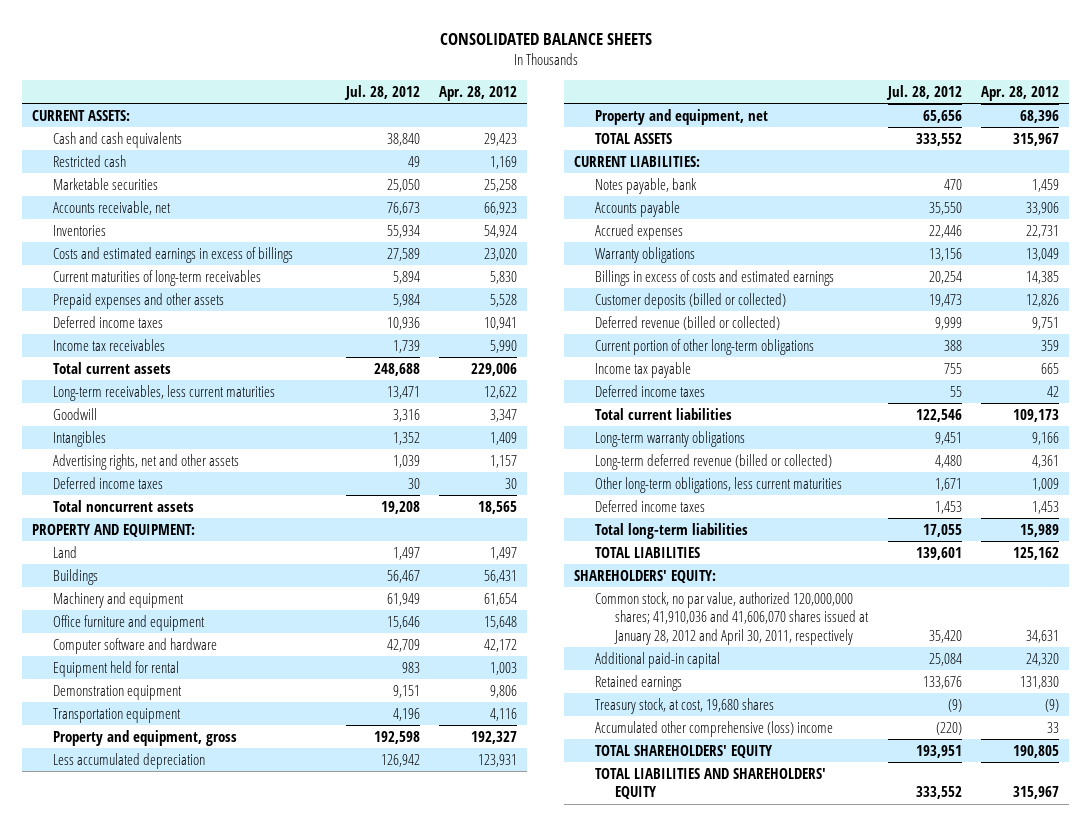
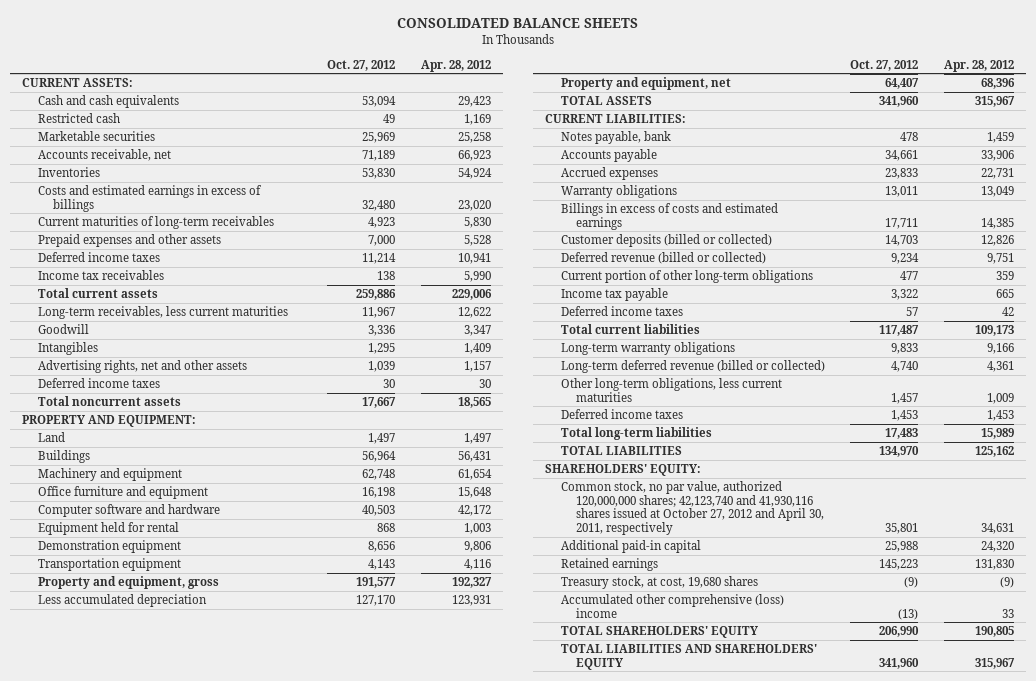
- | Jul. 28, 2012 | Apr. 28, 2012
+ | Oct. 27, 2012 | Apr. 28, 2012
- Common stock, no par value, authorized 120,000,000 shares; 41,910,036 and 41,606,070 shares issued at January 28, 2012 and April 30, 2011, respectively | 35,420 | 34,631
+ Common stock, no par value, authorized 120,000,000 shares; 42,123,740 and 41,930,116 shares issued at October 27, 2012 and April 30, 2011, respectively | 35,801 | 34,631

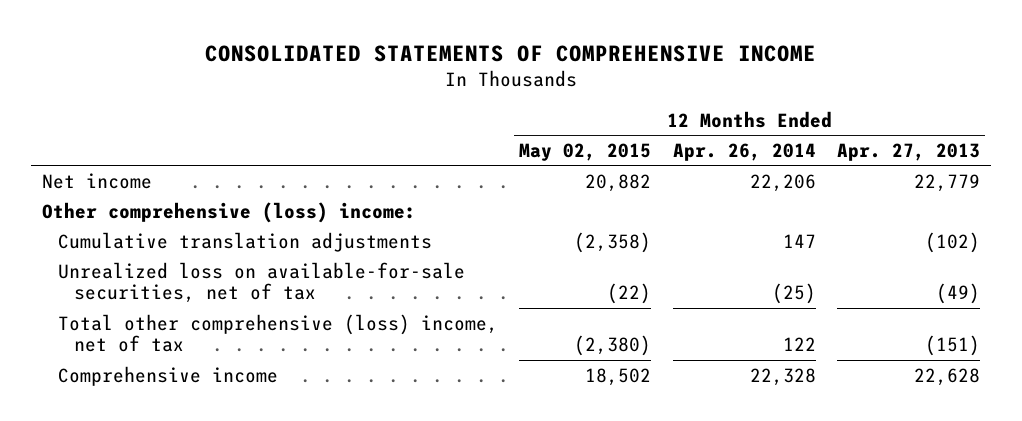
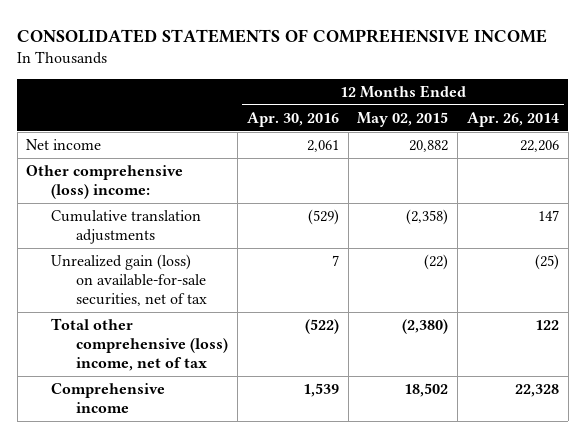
- | 12 Months Ended May 02, 2015 | 12 Months Ended Apr. 26, 2014 | 12 Months Ended Apr. 27, 2013
+ | 12 Months Ended Apr. 30, 2016 | 12 Months Ended May 02, 2015 | 12 Months Ended Apr. 26, 2014
- Unrealized loss on available-for-sale securities, net of tax | (22) | (25) | (49)
+ Unrealized gain (loss) on available-for-sale securities, net of tax | 7 | (22) | (25)

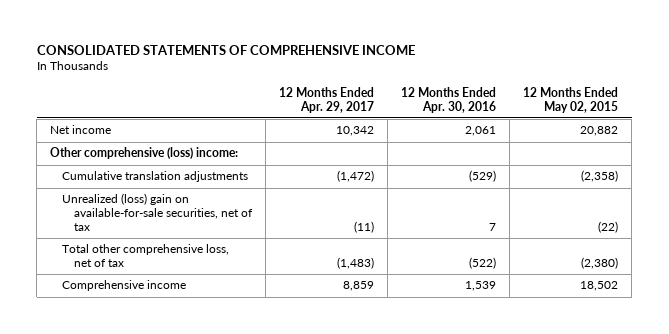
- | 12 Months Ended Apr. 30, 2016 | 12 Months Ended May 02, 2015 | 12 Months Ended Apr. 26, 2014
+ | 12 Months Ended Apr. 29, 2017 | 12 Months Ended Apr. 30, 2016 | 12 Months Ended May 02, 2015
- Unrealized gain (loss) on available-for-sale securities, net of tax | 7 | (22) | (25)
- Total other comprehensive (loss) income, net of tax | (522) | (2,380) | 122
+ Unrealized (loss) gain on available-for-sale securities, net of tax | (11) | 7 | (22)
+ Total other comprehensive loss, net of tax | (1,483) | (522) | (2,380)

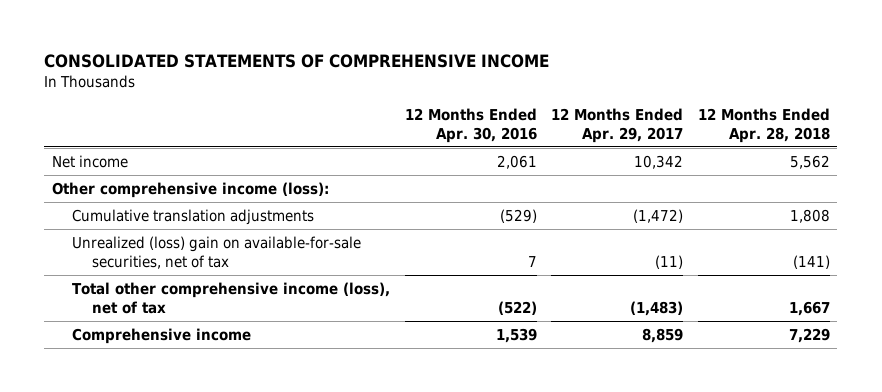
- | 12 Months Ended Apr. 29, 2017 | 12 Months Ended Apr. 30, 2016 | 12 Months Ended May 02, 2015
+ | 12 Months Ended Apr. 30, 2016 | 12 Months Ended Apr. 29, 2017 | 12 Months Ended Apr. 28, 2018
- Other comprehensive (loss) income:
+ Other comprehensive income (loss):
- Total other comprehensive loss, net of tax | (1,483) | (522) | (2,380)
+ Total other comprehensive income (loss), net of tax | (522) | (1,483) | 1,667

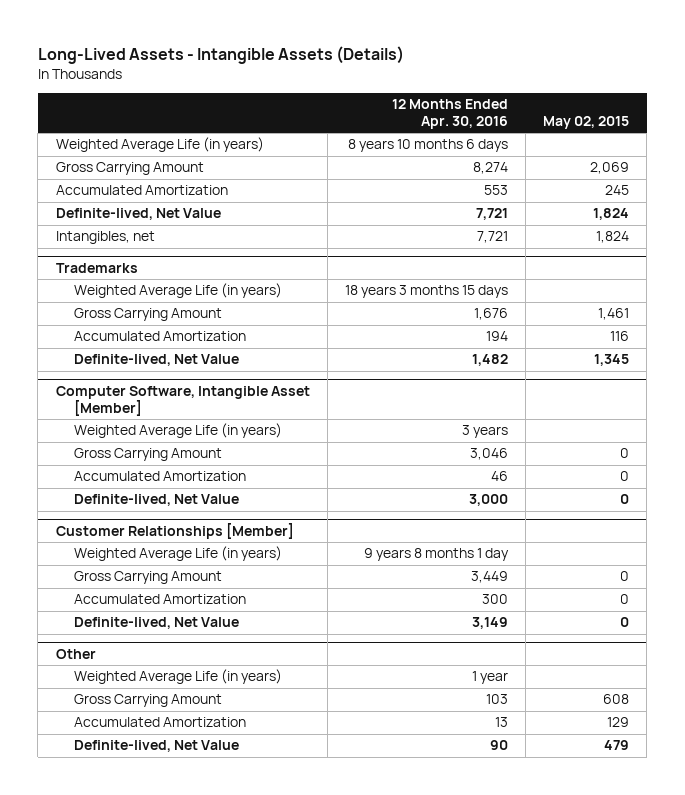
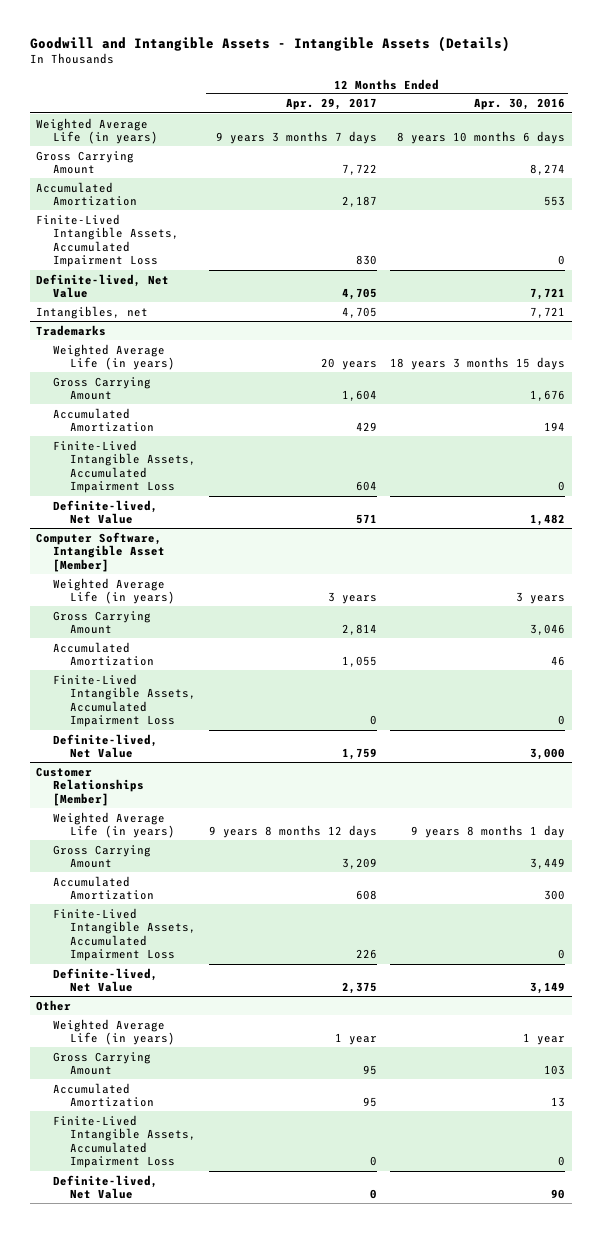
- Long-Lived Assets - Intangible Assets (Details)
+ Goodwill and Intangible Assets - Intangible Assets (Details)
- | 12 Months Ended Apr. 30, 2016 | May 02, 2015
+ | 12 Months Ended Apr. 29, 2017 | 12 Months Ended Apr. 30, 2016
+ Finite-Lived Intangible Assets, Accumulated Impairment Loss | 830 | 0
@ Trademarks
+ Finite-Lived Intangible Assets, Accumulated Impairment Loss | 604 | 0
@ Computer Software, Intangible Asset [Member]
+ Finite-Lived Intangible Assets, Accumulated Impairment Loss | 0 | 0
@ Customer Relationships [Member]
+ Finite-Lived Intangible Assets, Accumulated Impairment Loss | 226 | 0
@ Other
+ Finite-Lived Intangible Assets, Accumulated Impairment Loss | 0 | 0

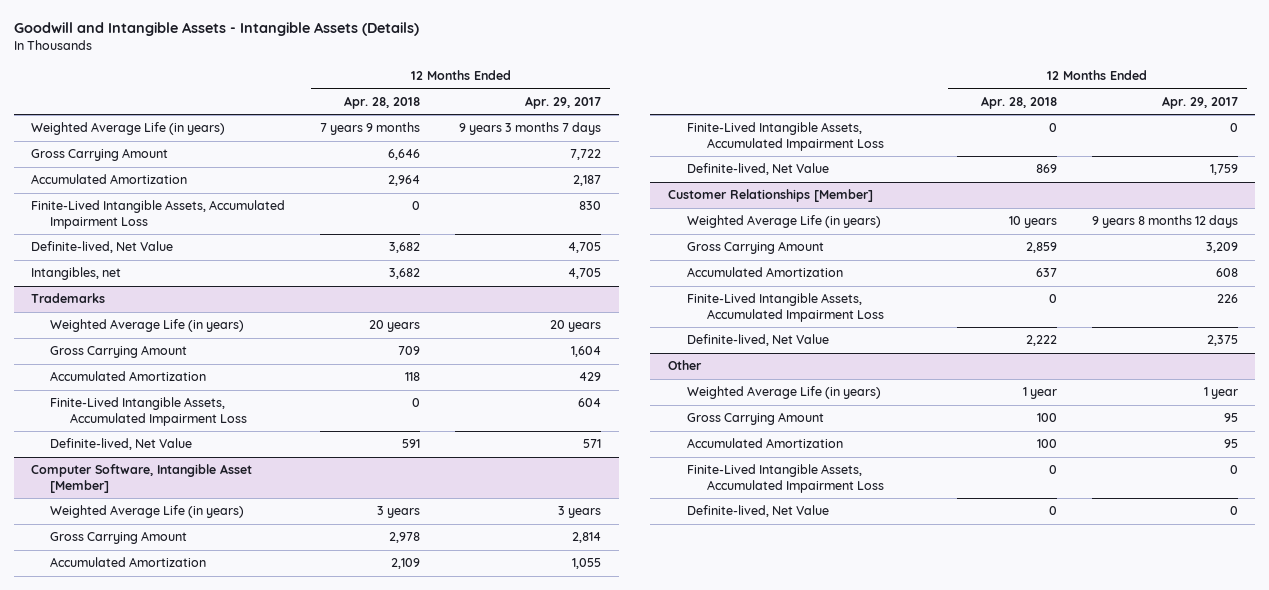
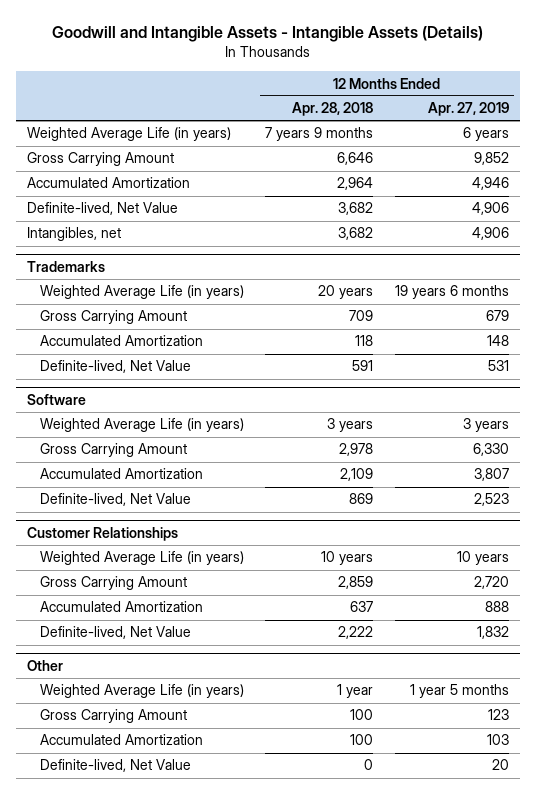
- | 12 Months Ended Apr. 28, 2018 | 12 Months Ended Apr. 29, 2017
+ | 12 Months Ended Apr. 28, 2018 | 12 Months Ended Apr. 27, 2019
- Finite-Lived Intangible Assets, Accumulated Impairment Loss | 0 | 830
@ Trademarks
- Finite-Lived Intangible Assets, Accumulated Impairment Loss | 0 | 604
- Computer Software, Intangible Asset [Member]
+ Software
- Finite-Lived Intangible Assets, Accumulated Impairment Loss | 0 | 0
- Customer Relationships [Member]
+ Customer Relationships
- Finite-Lived Intangible Assets, Accumulated Impairment Loss | 0 | 226
@ Other
- Finite-Lived Intangible Assets, Accumulated Impairment Loss | 0 | 0

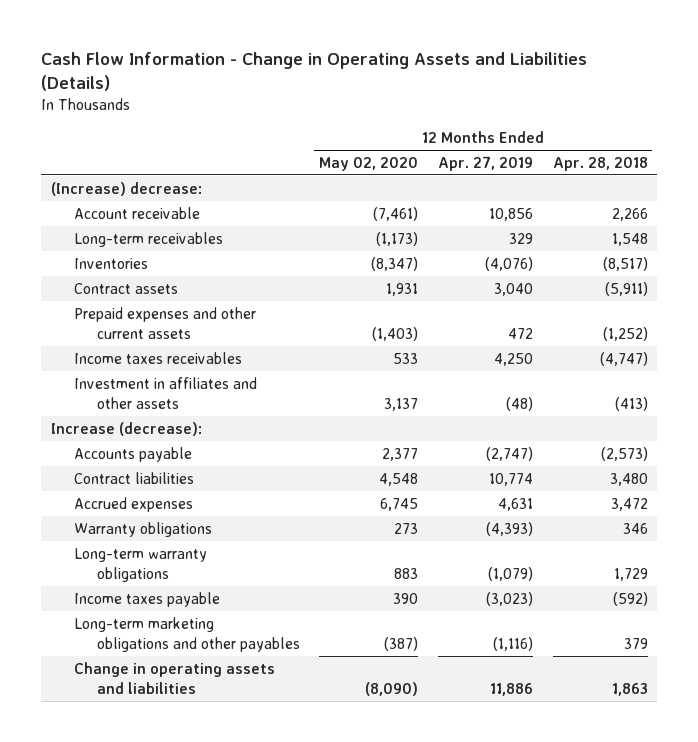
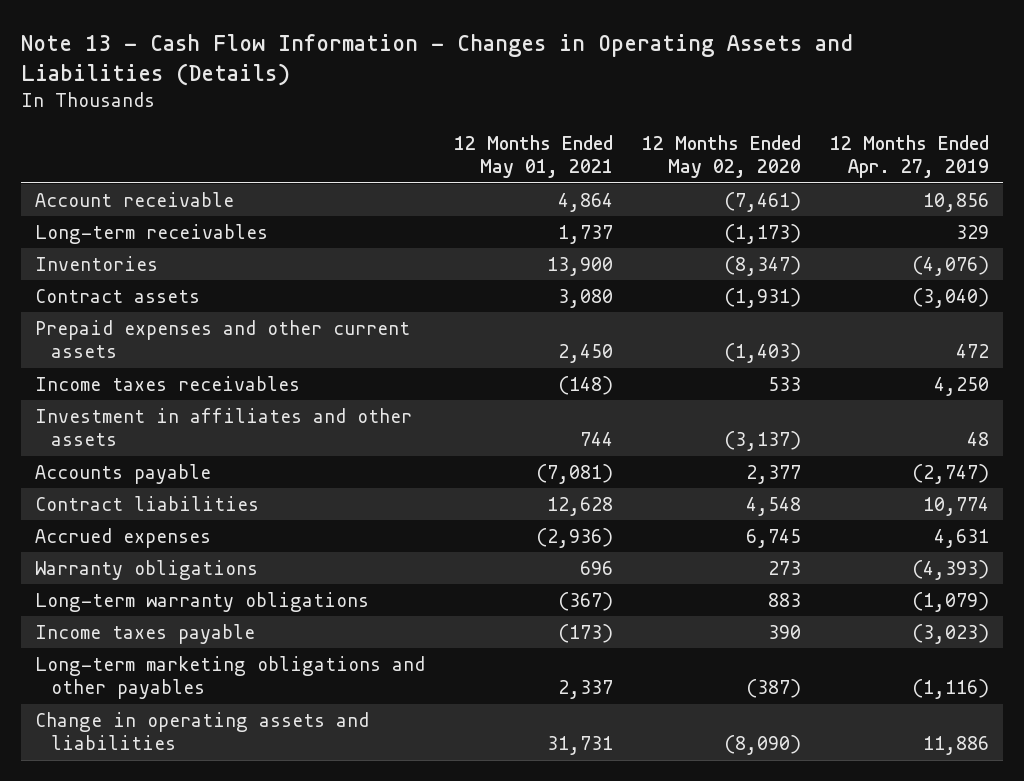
- Cash Flow Information - Change in Operating Assets and Liabilities (Details)
+ Note 13 - Cash Flow Information - Changes in Operating Assets and Liabilities (Details)
- | 12 Months Ended May 02, 2020 | 12 Months Ended Apr. 27, 2019 | 12 Months Ended Apr. 28, 2018
+ | 12 Months Ended May 01, 2021 | 12 Months Ended May 02, 2020 | 12 Months Ended Apr. 27, 2019
- (Increase) decrease:
- Contract assets | 1,931 | 3,040 | (5,911)
+ Contract assets | 3,080 | (1,931) | (3,040)
- Investment in affiliates and other assets | 3,137 | (48) | (413)
- Increase (decrease):
+ Investment in affiliates and other assets | 744 | (3,137) | 48

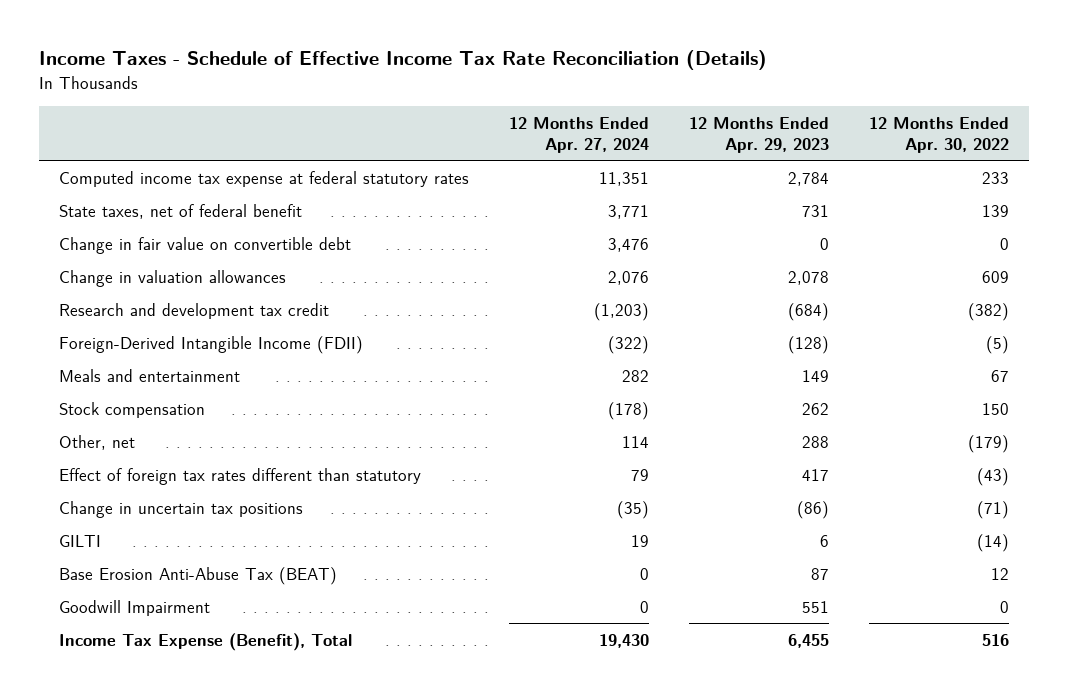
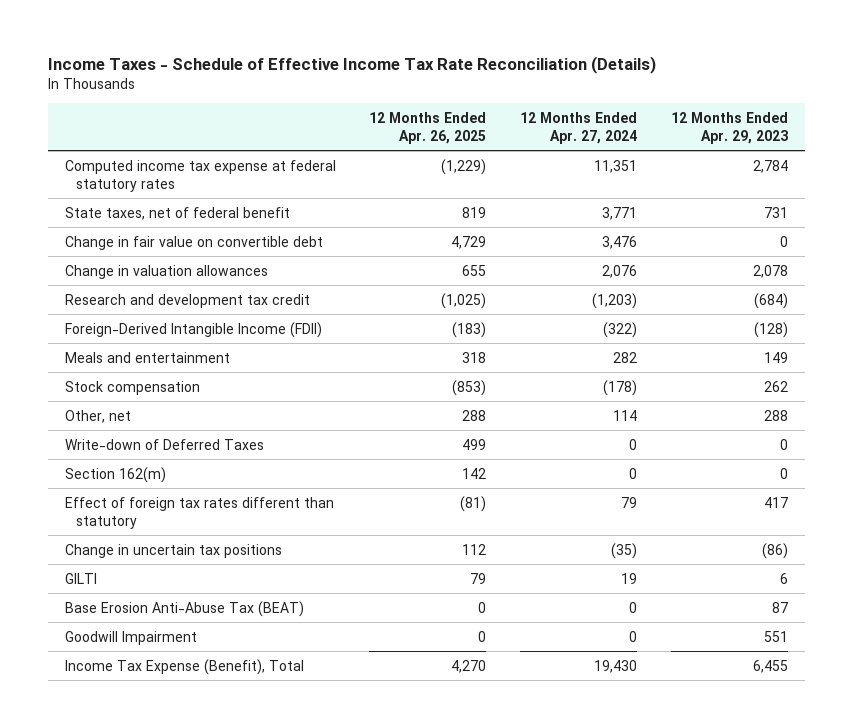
- | 12 Months Ended Apr. 27, 2024 | 12 Months Ended Apr. 29, 2023 | 12 Months Ended Apr. 30, 2022
+ | 12 Months Ended Apr. 26, 2025 | 12 Months Ended Apr. 27, 2024 | 12 Months Ended Apr. 29, 2023
+ Write-down of Deferred Taxes | 499 | 0 | 0
+ Section 162(m) | 142 | 0 | 0

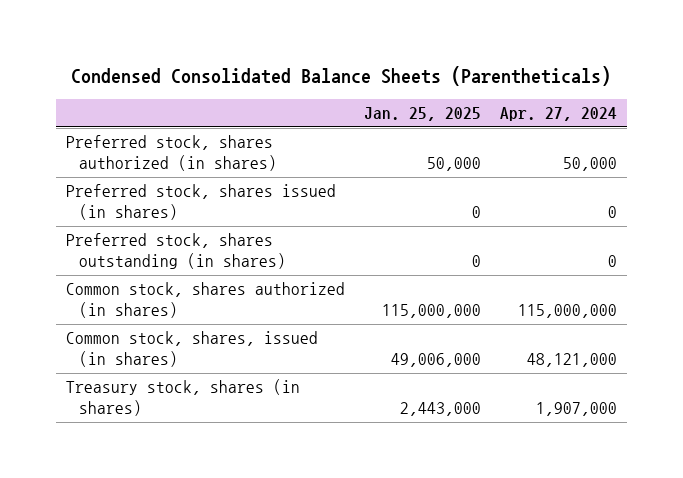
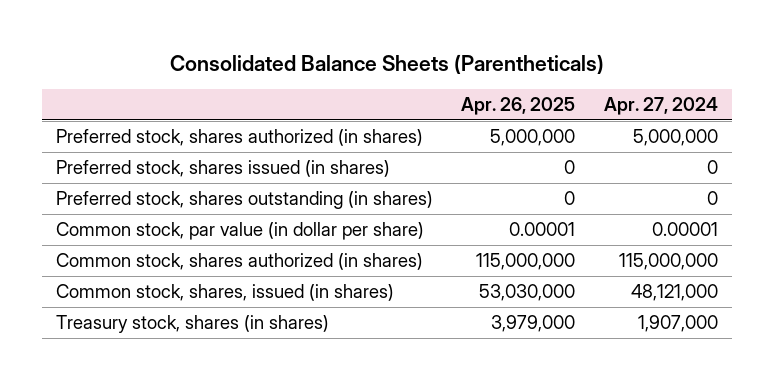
- Condensed Consolidated Balance Sheets (Parentheticals)
+ Consolidated Balance Sheets (Parentheticals)
- | Jan. 25, 2025 | Apr. 27, 2024
+ | Apr. 26, 2025 | Apr. 27, 2024
- Preferred stock, shares authorized (in shares) | 50,000 | 50,000
+ Preferred stock, shares authorized (in shares) | 5,000,000 | 5,000,000
+ Common stock, par value (in dollar per share) | 0.00001 | 0.00001

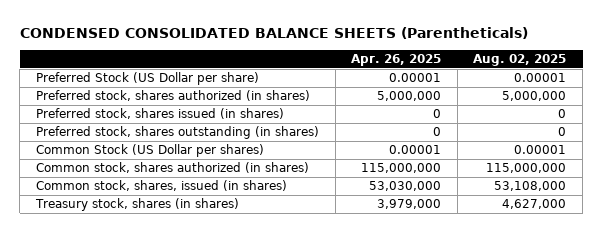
- Consolidated Balance Sheets (Parentheticals)
+ CONDENSED CONSOLIDATED BALANCE SHEETS (Parentheticals)
- | Apr. 26, 2025 | Apr. 27, 2024
+ | Apr. 26, 2025 | Aug. 02, 2025
+ Preferred Stock (US Dollar per share) | 0.00001 | 0.00001
- Common stock, par value (in dollar per share) | 0.00001 | 0.00001
+ Common Stock (US Dollar per shares) | 0.00001 | 0.00001

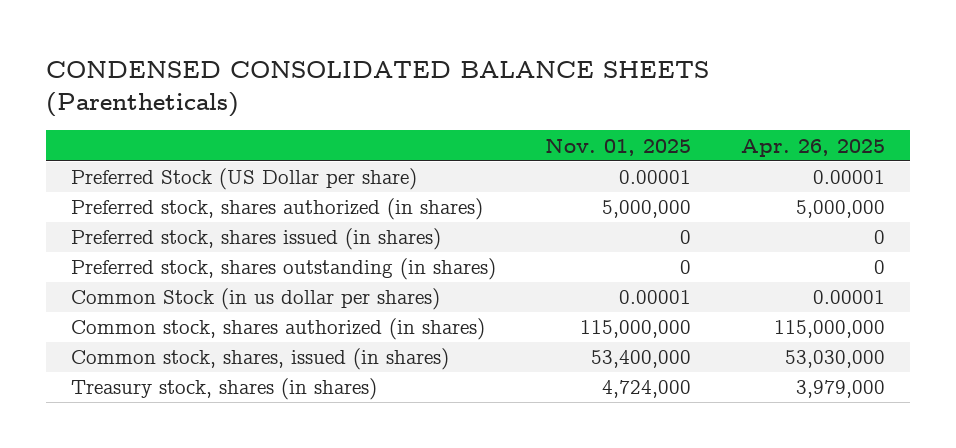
- | Apr. 26, 2025 | Aug. 02, 2025
+ | Nov. 01, 2025 | Apr. 26, 2025
- Common Stock (US Dollar per shares) | 0.00001 | 0.00001
+ Common Stock (in us dollar per shares) | 0.00001 | 0.00001

